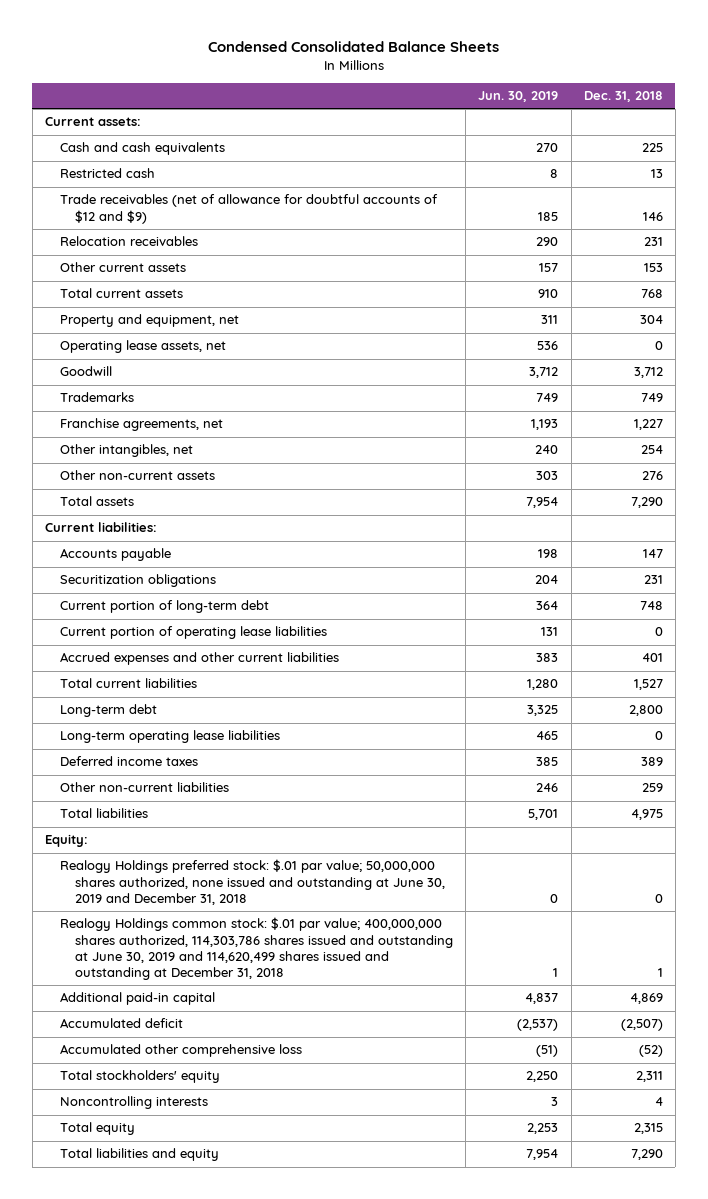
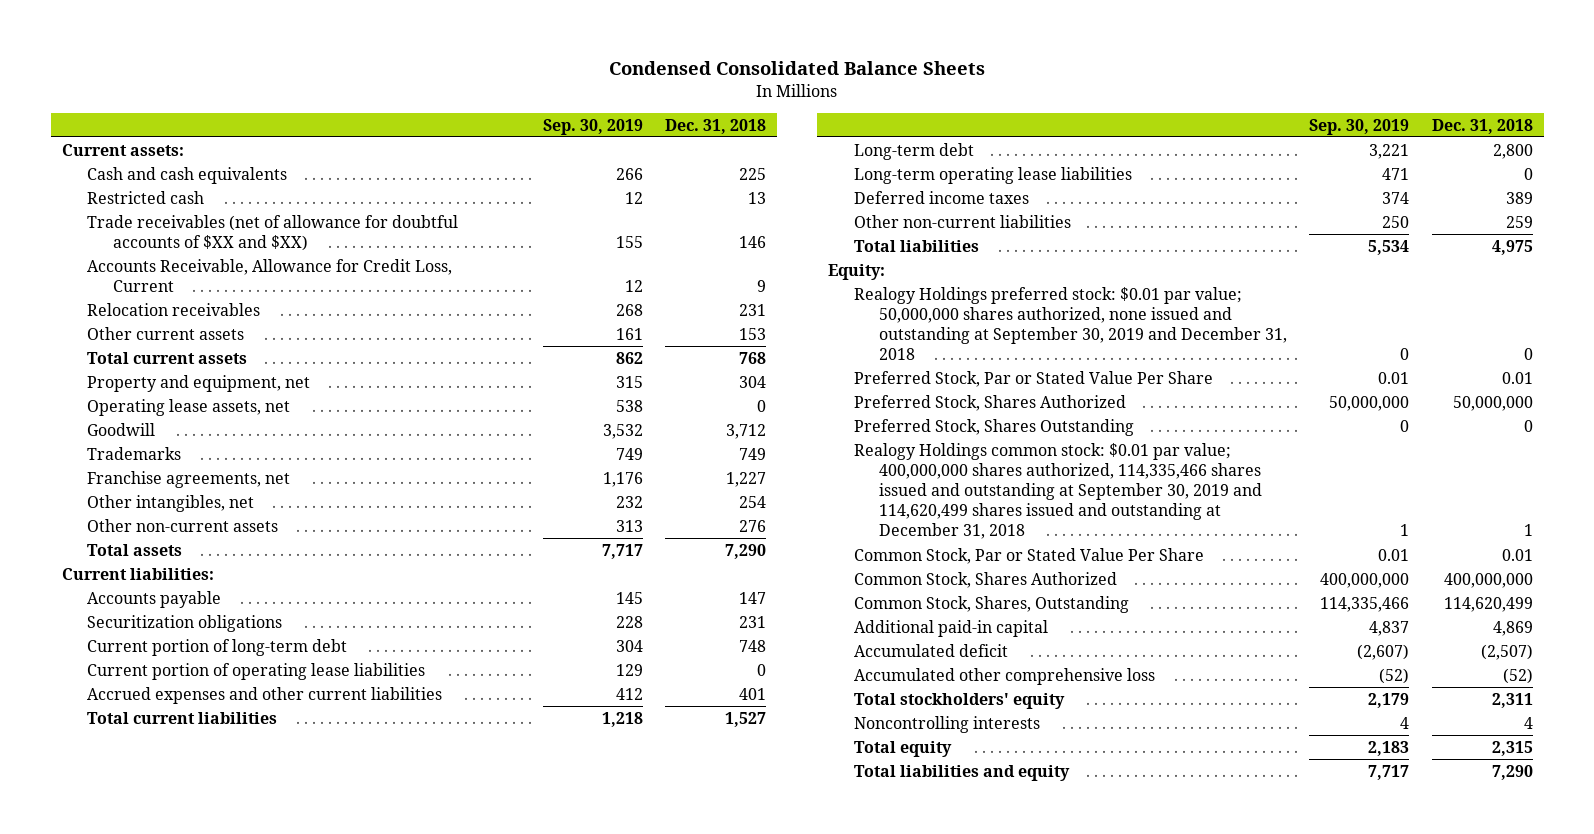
- | Jun. 30, 2019 | Dec. 31, 2018
+ | Sep. 30, 2019 | Dec. 31, 2018
- Trade receivables (net of allowance for doubtful accounts of $12 and $9) | 185 | 146
+ Trade receivables (net of allowance for doubtful accounts of $XX and $XX) | 155 | 146
+ Accounts Receivable, Allowance for Credit Loss, Current | 12 | 9
- Realogy Holdings preferred stock: $.01 par value; 50,000,000 shares authorized, none issued and outstanding at June 30, 2019 and December 31, 2018 | 0 | 0
- Realogy Holdings common stock: $.01 par value; 400,000,000 shares authorized, 114,303,786 shares issued and outstanding at June 30, 2019 and 114,620,499 shares issued and outstanding at December 31, 2018 | 1 | 1
+ Realogy Holdings preferred stock: $0.01 par value; 50,000,000 shares authorized, none issued and outstanding at September 30, 2019 and December 31, 2018 | 0 | 0
+ Preferred Stock, Par or Stated Value Per Share | 0.01 | 0.01
+ Preferred Stock, Shares Authorized | 50,000,000 | 50,000,000
+ Preferred Stock, Shares Outstanding | 0 | 0
+ Realogy Holdings common stock: $0.01 par value; 400,000,000 shares authorized, 114,335,466 shares issued and outstanding at September 30, 2019 and 114,620,499 shares issued and outstanding at December 31, 2018 | 1 | 1
+ Common Stock, Par or Stated Value Per Share | 0.01 | 0.01
+ Common Stock, Shares Authorized | 400,000,000 | 400,000,000
+ Common Stock, Shares, Outstanding | 114,335,466 | 114,620,499

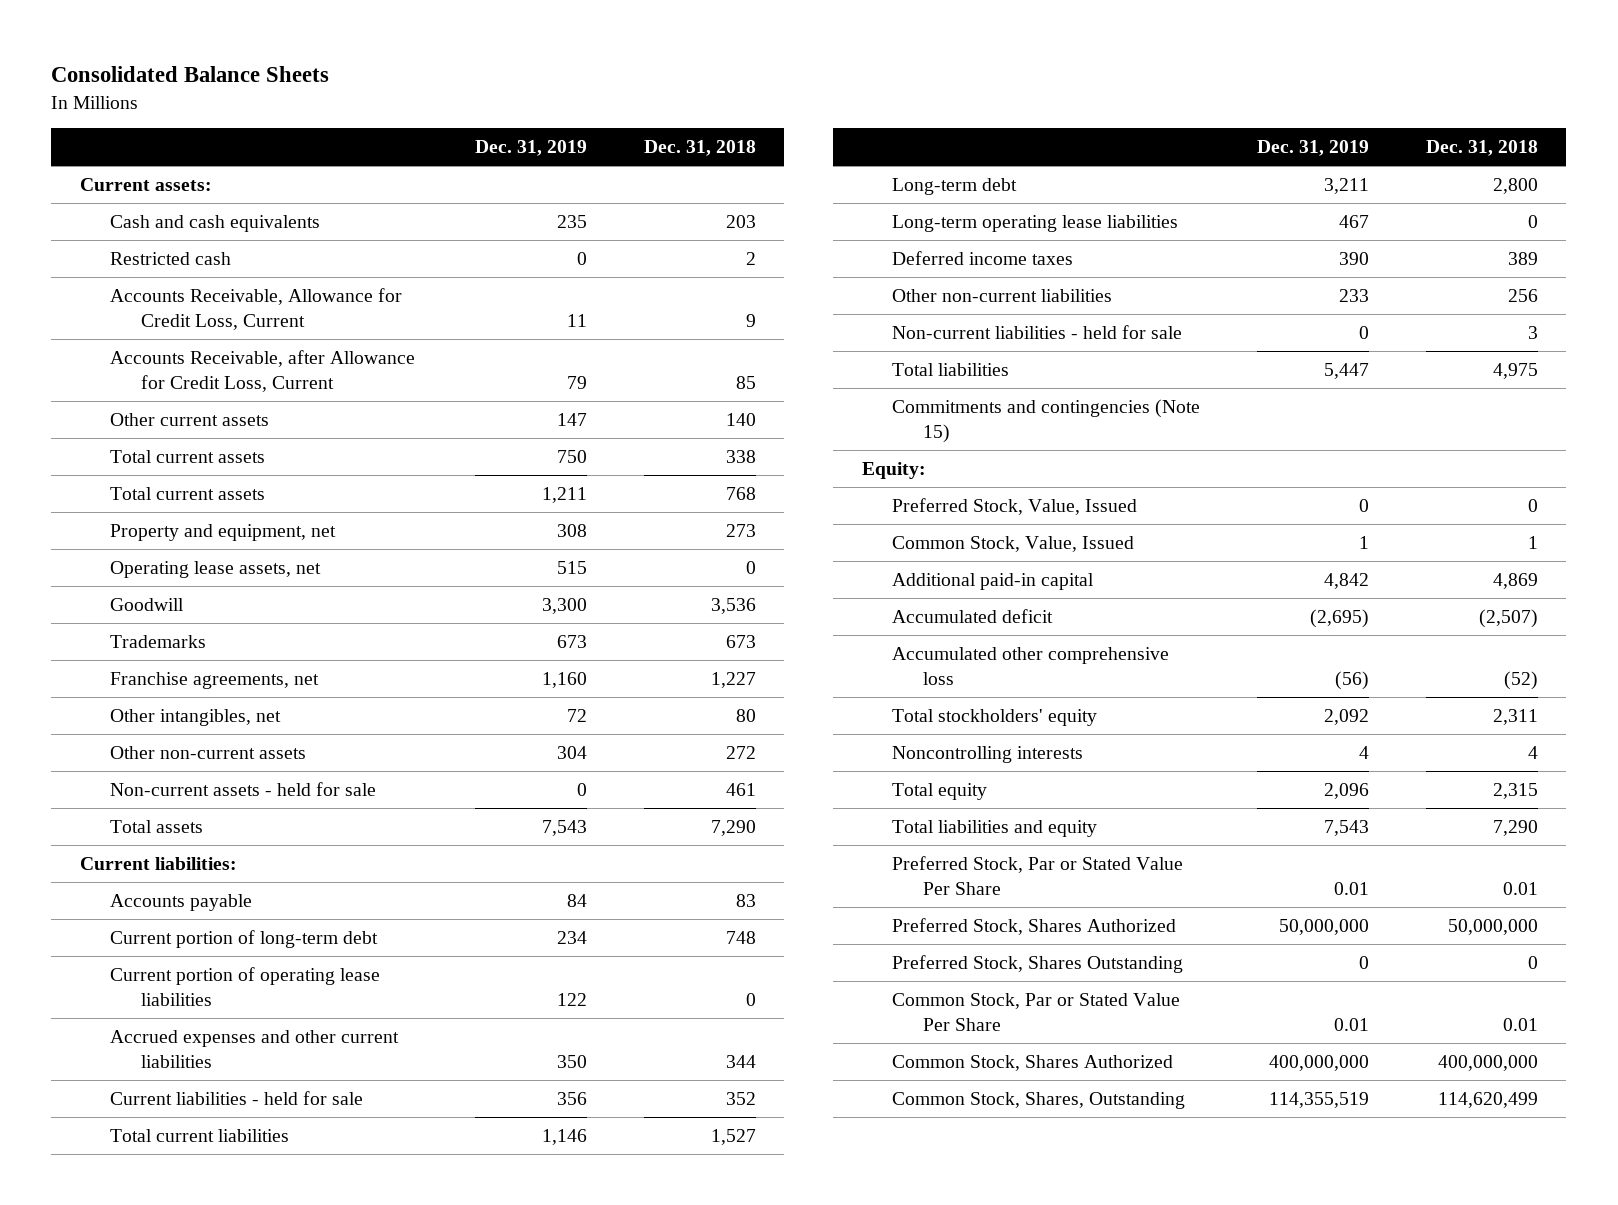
- Condensed Consolidated Balance Sheets
+ Consolidated Balance Sheets
- | Sep. 30, 2019 | Dec. 31, 2018
+ | Dec. 31, 2019 | Dec. 31, 2018
- Cash and cash equivalents | 266 | 225
- Restricted cash | 12 | 13
- Trade receivables (net of allowance for doubtful accounts of $XX and $XX) | 155 | 146
+ Cash and cash equivalents | 235 | 203
+ Restricted cash | 0 | 2
- Relocation receivables | 268 | 231
- Other current assets | 161 | 153
+ Accounts Receivable, after Allowance for Credit Loss, Current | 79 | 85
+ Other current assets | 147 | 140
+ Total current assets | 750 | 338
- Property and equipment, net | 315 | 304
+ Property and equipment, net | 308 | 273
- Goodwill | 3,532 | 3,712
- Trademarks | 749 | 749
+ Goodwill | 3,300 | 3,536
+ Trademarks | 673 | 673
- Other intangibles, net | 232 | 254
- Other non-current assets | 313 | 276
+ Other intangibles, net | 72 | 80
+ Other non-current assets | 304 | 272
+ Non-current assets - held for sale | 0 | 461
- Accounts payable | 145 | 147
- Securitization obligations | 228 | 231
+ Accounts payable | 84 | 83
- Accrued expenses and other current liabilities | 412 | 401
+ Accrued expenses and other current liabilities | 350 | 344
+ Current liabilities - held for sale | 356 | 352
- Other non-current liabilities | 250 | 259
+ Other non-current liabilities | 233 | 256
+ Non-current liabilities - held for sale | 0 | 3
+ Commitments and contingencies (Note 15)
- Realogy Holdings preferred stock: $0.01 par value; 50,000,000 shares authorized, none issued and outstanding at September 30, 2019 and December 31, 2018 | 0 | 0
- Realogy Holdings common stock: $0.01 par value; 400,000,000 shares authorized, 114,335,466 shares issued and outstanding at September 30, 2019 and 114,620,499 shares issued and outstanding at December 31, 2018 | 1 | 1
+ Preferred Stock, Value, Issued | 0 | 0
+ Common Stock, Value, Issued | 1 | 1
moved down: Preferred Stock, Par or Stated Value Per Share | 0.01 | 0.01
moved down: Preferred Stock, Shares Authorized | 50,000,000 | 50,000,000
moved down: Preferred Stock, Shares Outstanding | 0 | 0
moved down: Common Stock, Par or Stated Value Per Share | 0.01 | 0.01
moved down: Common Stock, Shares Authorized | 400,000,000 | 400,000,000
moved down: Common Stock, Shares, Outstanding | 114,355,519 | 114,620,499

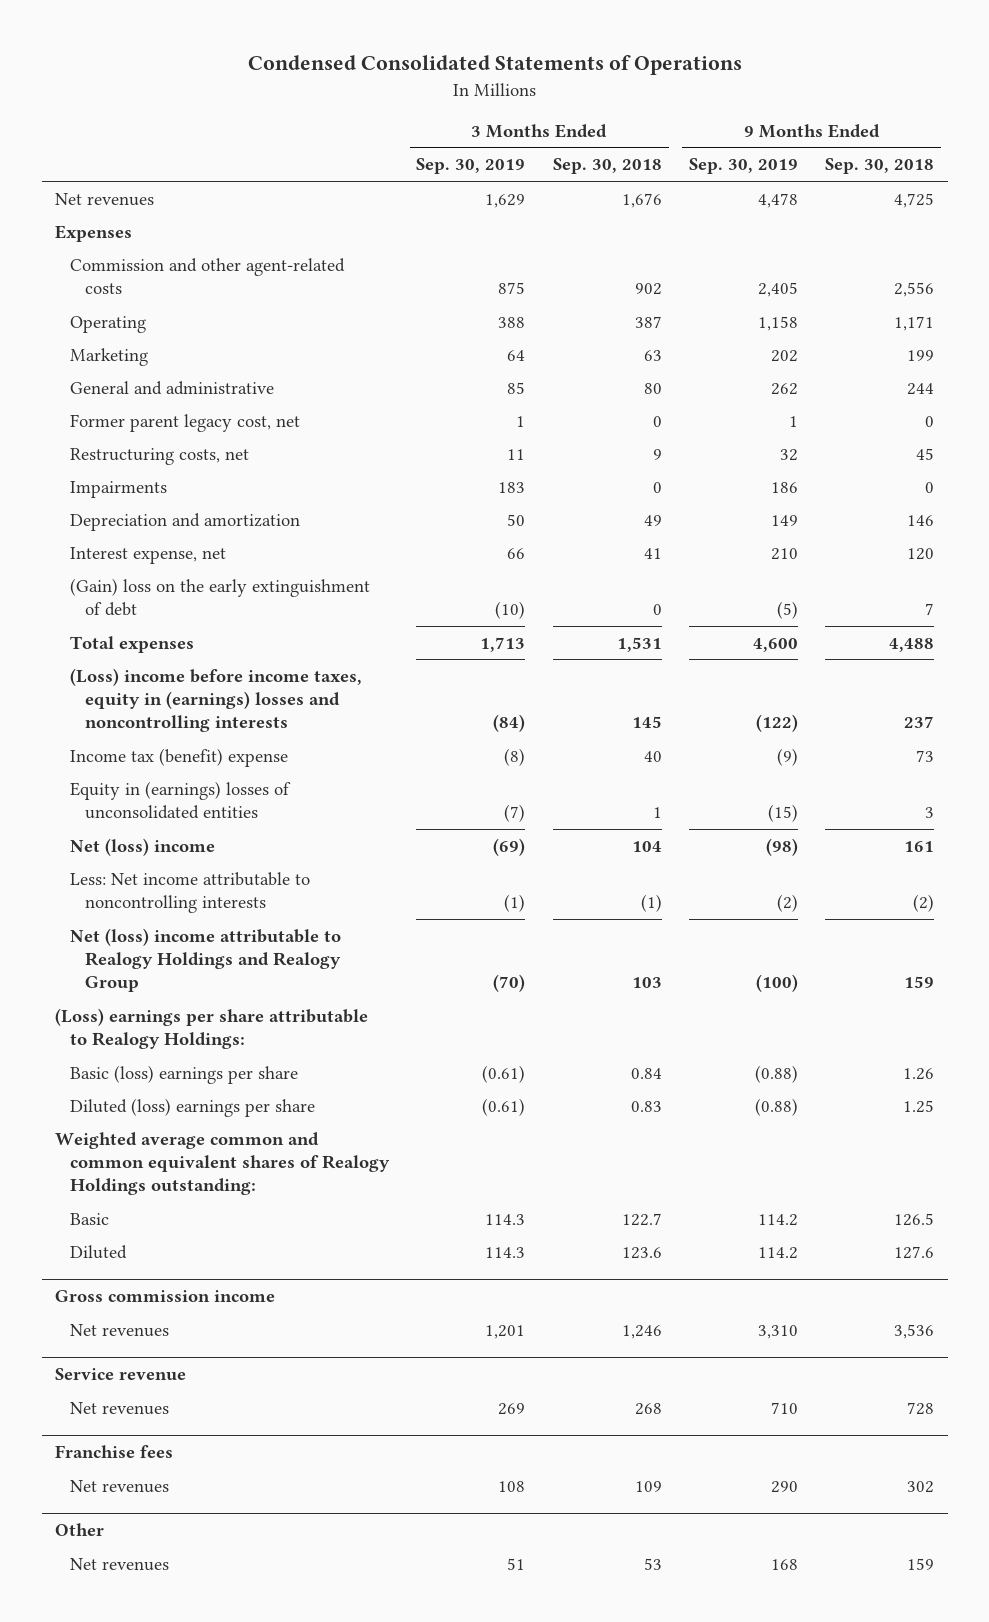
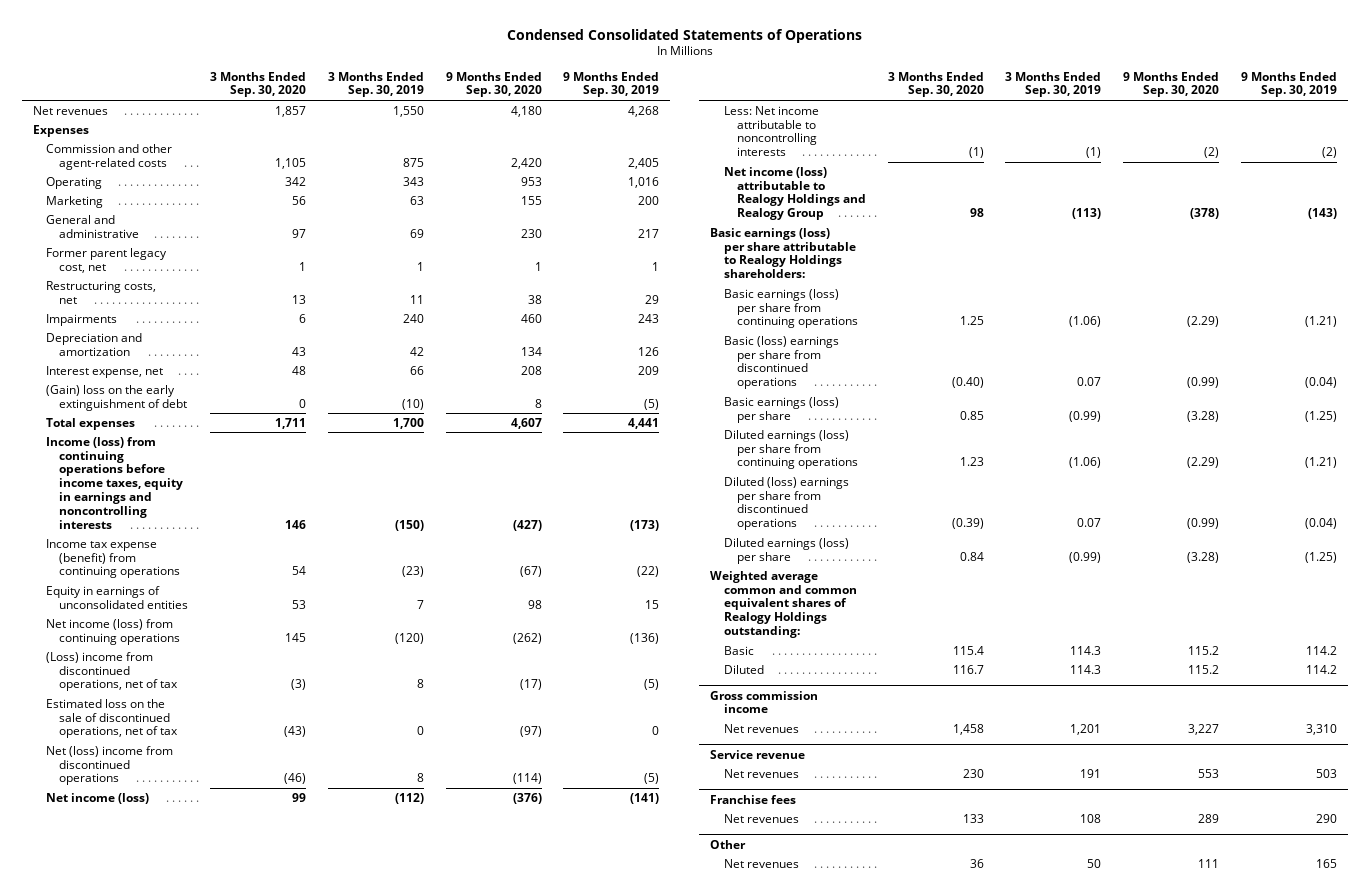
- | 3 Months Ended Sep. 30, 2019 | 3 Months Ended Sep. 30, 2018 | 9 Months Ended Sep. 30, 2019 | 9 Months Ended Sep. 30, 2018
+ | 3 Months Ended Sep. 30, 2020 | 3 Months Ended Sep. 30, 2019 | 9 Months Ended Sep. 30, 2020 | 9 Months Ended Sep. 30, 2019
- Net revenues | 1,629 | 1,676 | 4,478 | 4,725
+ Net revenues | 1,857 | 1,550 | 4,180 | 4,268
- Operating | 388 | 387 | 1,158 | 1,171
- Marketing | 64 | 63 | 202 | 199
- General and administrative | 85 | 80 | 262 | 244
+ Operating | 342 | 343 | 953 | 1,016
+ Marketing | 56 | 63 | 155 | 200
+ General and administrative | 97 | 69 | 230 | 217
- Restructuring costs, net | 11 | 9 | 32 | 45
- Impairments | 183 | 0 | 186 | 0
- Depreciation and amortization | 50 | 49 | 149 | 146
- Interest expense, net | 66 | 41 | 210 | 120
+ Restructuring costs, net | 13 | 11 | 38 | 29
+ Impairments | 6 | 240 | 460 | 243
+ Depreciation and amortization | 43 | 42 | 134 | 126
+ Interest expense, net | 48 | 66 | 208 | 209
- Total expenses | 1,713 | 1,531 | 4,600 | 4,488
- (Loss) income before income taxes, equity in (earnings) losses and noncontrolling interests | (84) | 145 | (122) | 237
- Income tax (benefit) expense | (8) | 40 | (9) | 73
- Equity in (earnings) losses of unconsolidated entities | (7) | 1 | (15) | 3
- Net (loss) income | (69) | 104 | (98) | 161
+ Total expenses | 1,711 | 1,700 | 4,607 | 4,441
+ Income (loss) from continuing operations before income taxes, equity in earnings and noncontrolling interests | 146 | (150) | (427) | (173)
+ Income tax expense (benefit) from continuing operations | 54 | (23) | (67) | (22)
+ Equity in earnings of unconsolidated entities | 53 | 7 | 98 | 15
+ Net income (loss) from continuing operations | 145 | (120) | (262) | (136)
+ (Loss) income from discontinued operations, net of tax | (3) | 8 | (17) | (5)
+ Estimated loss on the sale of discontinued operations, net of tax | (43) | 0 | (97) | 0
+ Net (loss) income from discontinued operations | (46) | 8 | (114) | (5)
+ Net income (loss) | 99 | (112) | (376) | (141)
- Net (loss) income attributable to Realogy Holdings and Realogy Group | (70) | 103 | (100) | 159
- (Loss) earnings per share attributable to Realogy Holdings:
- Basic (loss) earnings per share | (0.61) | 0.84 | (0.88) | 1.26
- Diluted (loss) earnings per share | (0.61) | 0.83 | (0.88) | 1.25
+ Net income (loss) attributable to Realogy Holdings and Realogy Group | 98 | (113) | (378) | (143)
+ Basic earnings (loss) per share attributable to Realogy Holdings shareholders:
+ Basic earnings (loss) per share from continuing operations | 1.25 | (1.06) | (2.29) | (1.21)
+ Basic (loss) earnings per share from discontinued operations | (0.40) | 0.07 | (0.99) | (0.04)
+ Basic earnings (loss) per share | 0.85 | (0.99) | (3.28) | (1.25)
+ Diluted earnings (loss) per share from continuing operations | 1.23 | (1.06) | (2.29) | (1.21)
+ Diluted (loss) earnings per share from discontinued operations | (0.39) | 0.07 | (0.99) | (0.04)
+ Diluted earnings (loss) per share | 0.84 | (0.99) | (3.28) | (1.25)
@ Service revenue
- Net revenues | 269 | 268 | 710 | 728
+ Net revenues | 230 | 191 | 553 | 503
@ Other
- Net revenues | 51 | 53 | 168 | 159
+ Net revenues | 36 | 50 | 111 | 165

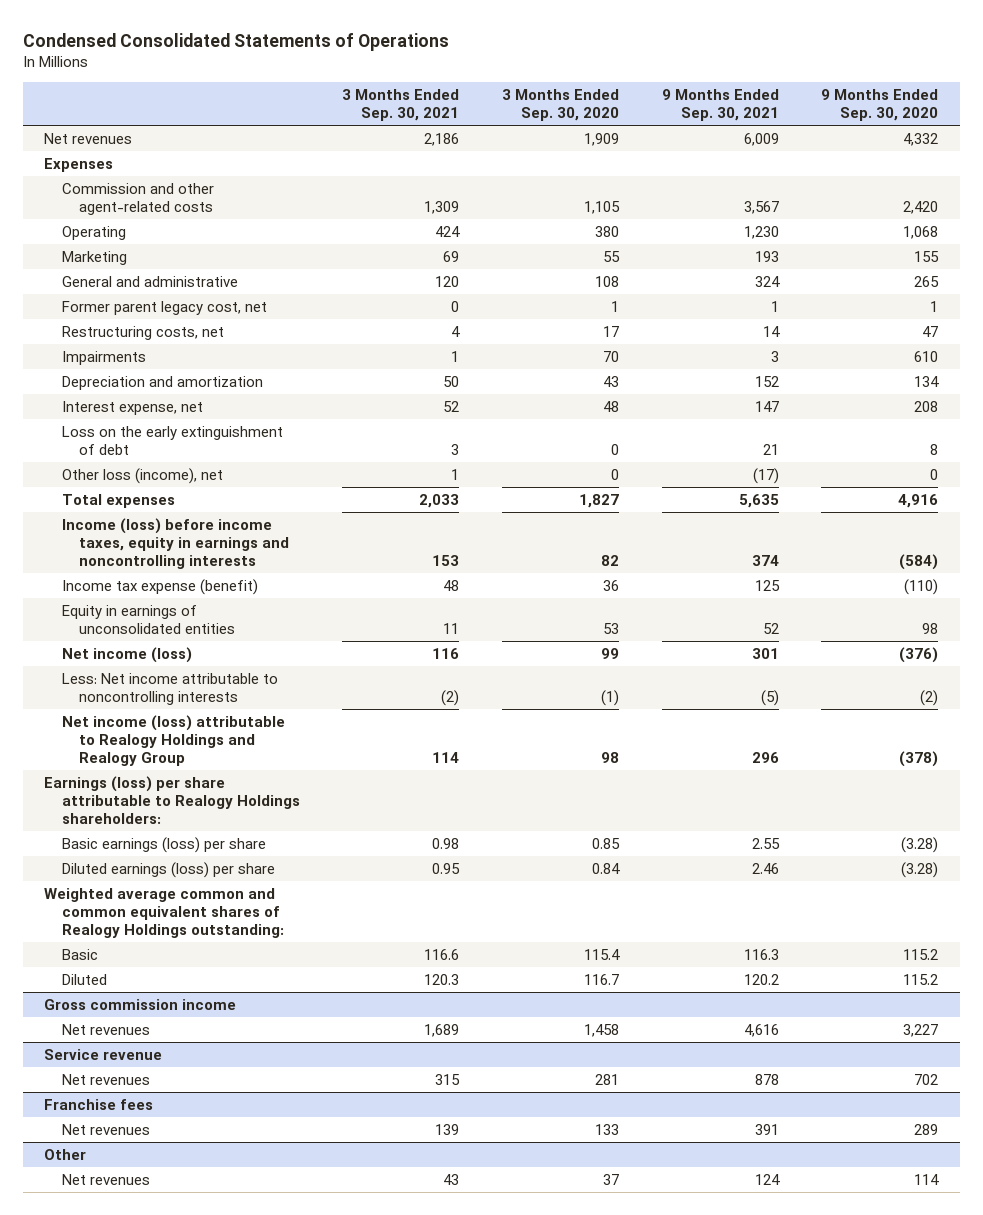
- | 3 Months Ended Sep. 30, 2020 | 3 Months Ended Sep. 30, 2019 | 9 Months Ended Sep. 30, 2020 | 9 Months Ended Sep. 30, 2019
+ | 3 Months Ended Sep. 30, 2021 | 3 Months Ended Sep. 30, 2020 | 9 Months Ended Sep. 30, 2021 | 9 Months Ended Sep. 30, 2020
- Net revenues | 1,857 | 1,550 | 4,180 | 4,268
+ Net revenues | 2,186 | 1,909 | 6,009 | 4,332
- Operating | 342 | 343 | 953 | 1,016
- Marketing | 56 | 63 | 155 | 200
- General and administrative | 97 | 69 | 230 | 217
+ Operating | 424 | 380 | 1,230 | 1,068
+ Marketing | 69 | 55 | 193 | 155
+ General and administrative | 120 | 108 | 324 | 265
- Restructuring costs, net | 13 | 11 | 38 | 29
- Impairments | 6 | 240 | 460 | 243
+ Restructuring costs, net | 4 | 17 | 14 | 47
+ Impairments | 1 | 70 | 3 | 610
- (Gain) loss on the early extinguishment of debt | 0 | (10) | 8 | (5)
- Total expenses | 1,711 | 1,700 | 4,607 | 4,441
- Income (loss) from continuing operations before income taxes, equity in earnings and noncontrolling interests | 146 | (150) | (427) | (173)
- Income tax expense (benefit) from continuing operations | 54 | (23) | (67) | (22)
+ Loss on the early extinguishment of debt | 3 | 0 | 21 | 8
+ Other loss (income), net | 1 | 0 | (17) | 0
+ Total expenses | 2,033 | 1,827 | 5,635 | 4,916
+ Income (loss) before income taxes, equity in earnings and noncontrolling interests | 153 | 82 | 374 | (584)
+ Income tax expense (benefit) | 48 | 36 | 125 | (110)
- Net income (loss) from continuing operations | 145 | (120) | (262) | (136)
- (Loss) income from discontinued operations, net of tax | (3) | 8 | (17) | (5)
- Estimated loss on the sale of discontinued operations, net of tax | (43) | 0 | (97) | 0
- Net (loss) income from discontinued operations | (46) | 8 | (114) | (5)
- Basic earnings (loss) per share attributable to Realogy Holdings shareholders:
- Basic earnings (loss) per share from continuing operations | 1.25 | (1.06) | (2.29) | (1.21)
- Basic (loss) earnings per share from discontinued operations | (0.40) | 0.07 | (0.99) | (0.04)
+ Earnings (loss) per share attributable to Realogy Holdings shareholders:
- Diluted earnings (loss) per share from continuing operations | 1.23 | (1.06) | (2.29) | (1.21)
- Diluted (loss) earnings per share from discontinued operations | (0.39) | 0.07 | (0.99) | (0.04)
@ Service revenue
- Net revenues | 230 | 191 | 553 | 503
+ Net revenues | 315 | 281 | 878 | 702
@ Other
- Net revenues | 36 | 50 | 111 | 165
+ Net revenues | 43 | 37 | 124 | 114

